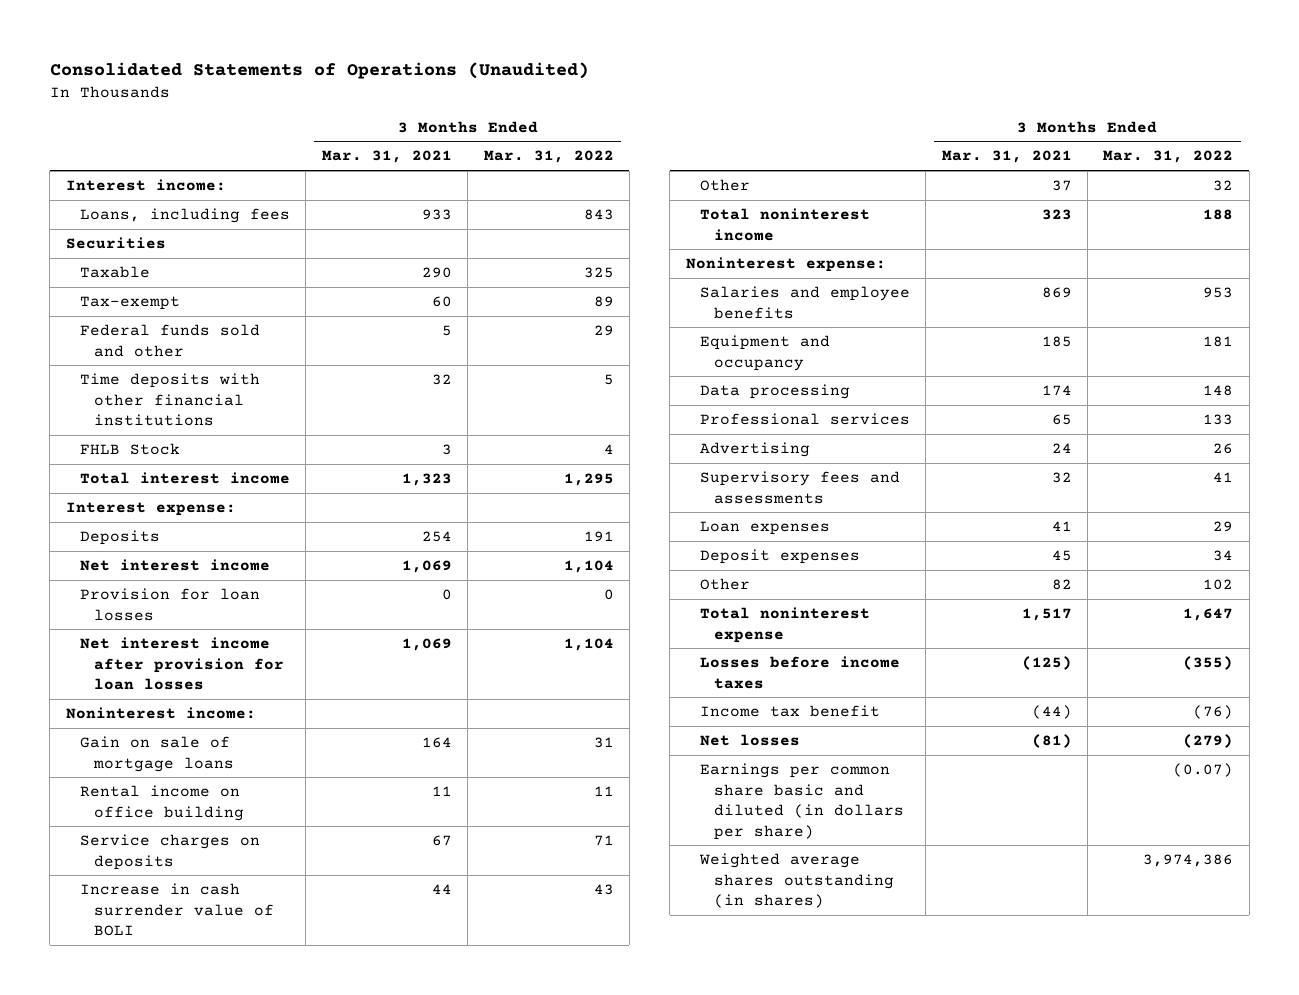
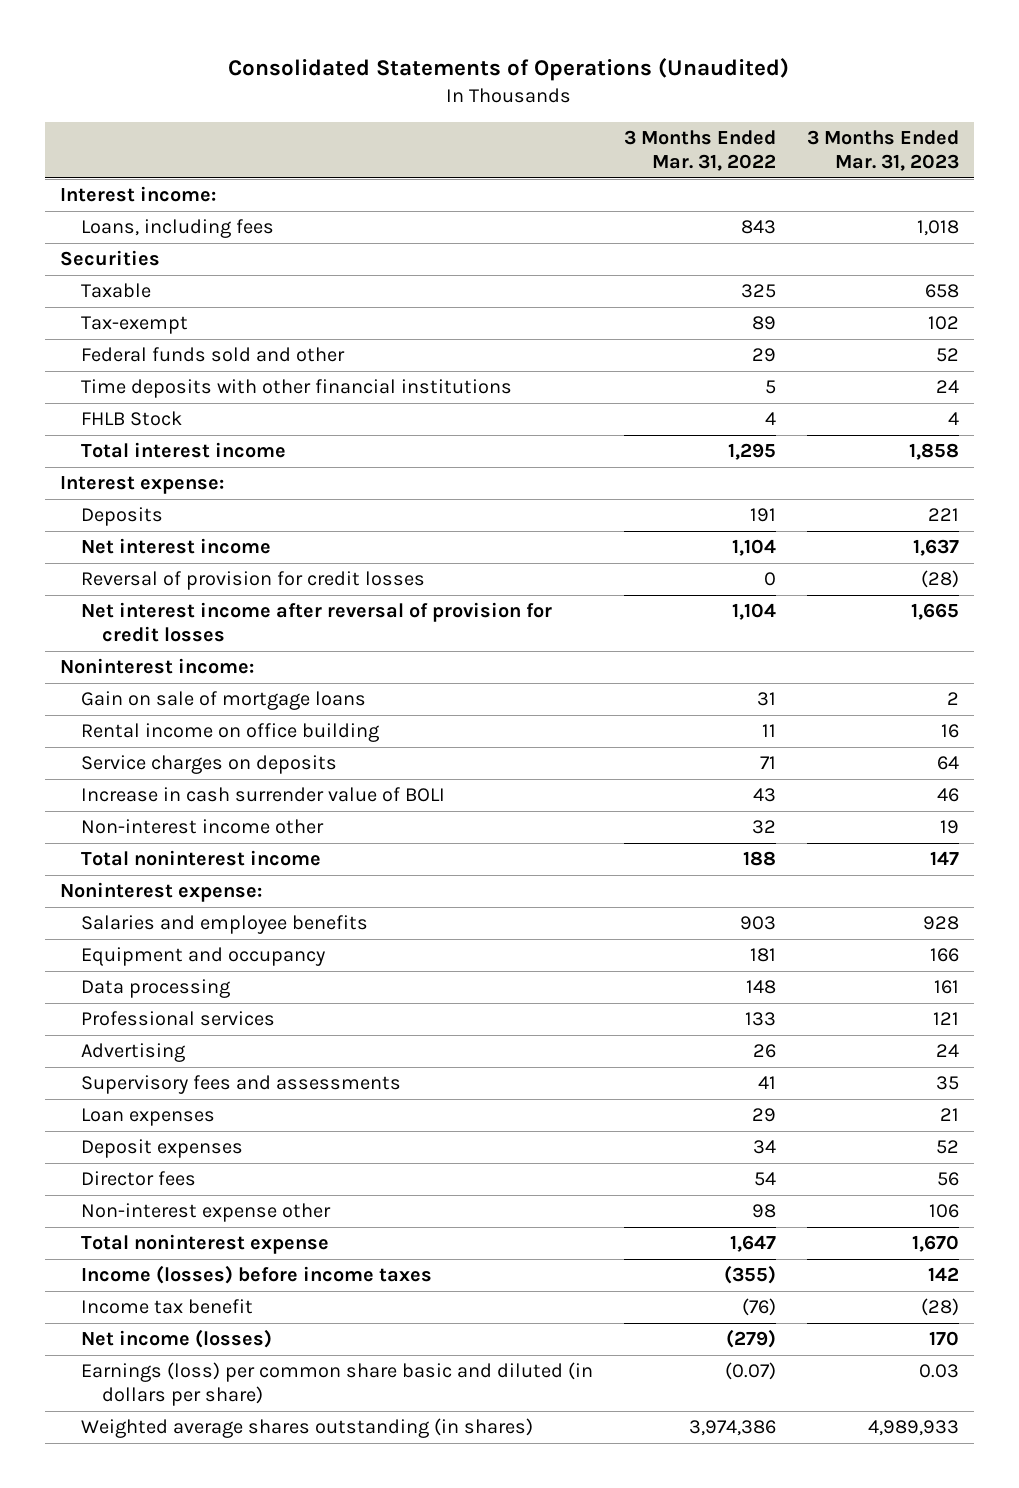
- | 3 Months Ended Mar. 31, 2021 | 3 Months Ended Mar. 31, 2022
+ | 3 Months Ended Mar. 31, 2022 | 3 Months Ended Mar. 31, 2023
- Provision for loan losses | 0 | 0
- Net interest income after provision for loan losses | 1,069 | 1,104
+ Reversal of provision for credit losses | 0 | (28)
+ Net interest income after reversal of provision for credit losses | 1,104 | 1,665
- Other | 37 | 32
+ Non-interest income other | 32 | 19
- Salaries and employee benefits | 869 | 953
+ Salaries and employee benefits | 903 | 928
- Other | 82 | 102
+ Director fees | 54 | 56
+ Non-interest expense other | 98 | 106
- Losses before income taxes | (125) | (355)
+ Income (losses) before income taxes | (355) | 142
- Net losses | (81) | (279)
- Earnings per common share basic and diluted (in dollars per share) | | (0.07)
+ Net income (losses) | (279) | 170
+ Earnings (loss) per common share basic and diluted (in dollars per share) | (0.07) | 0.03

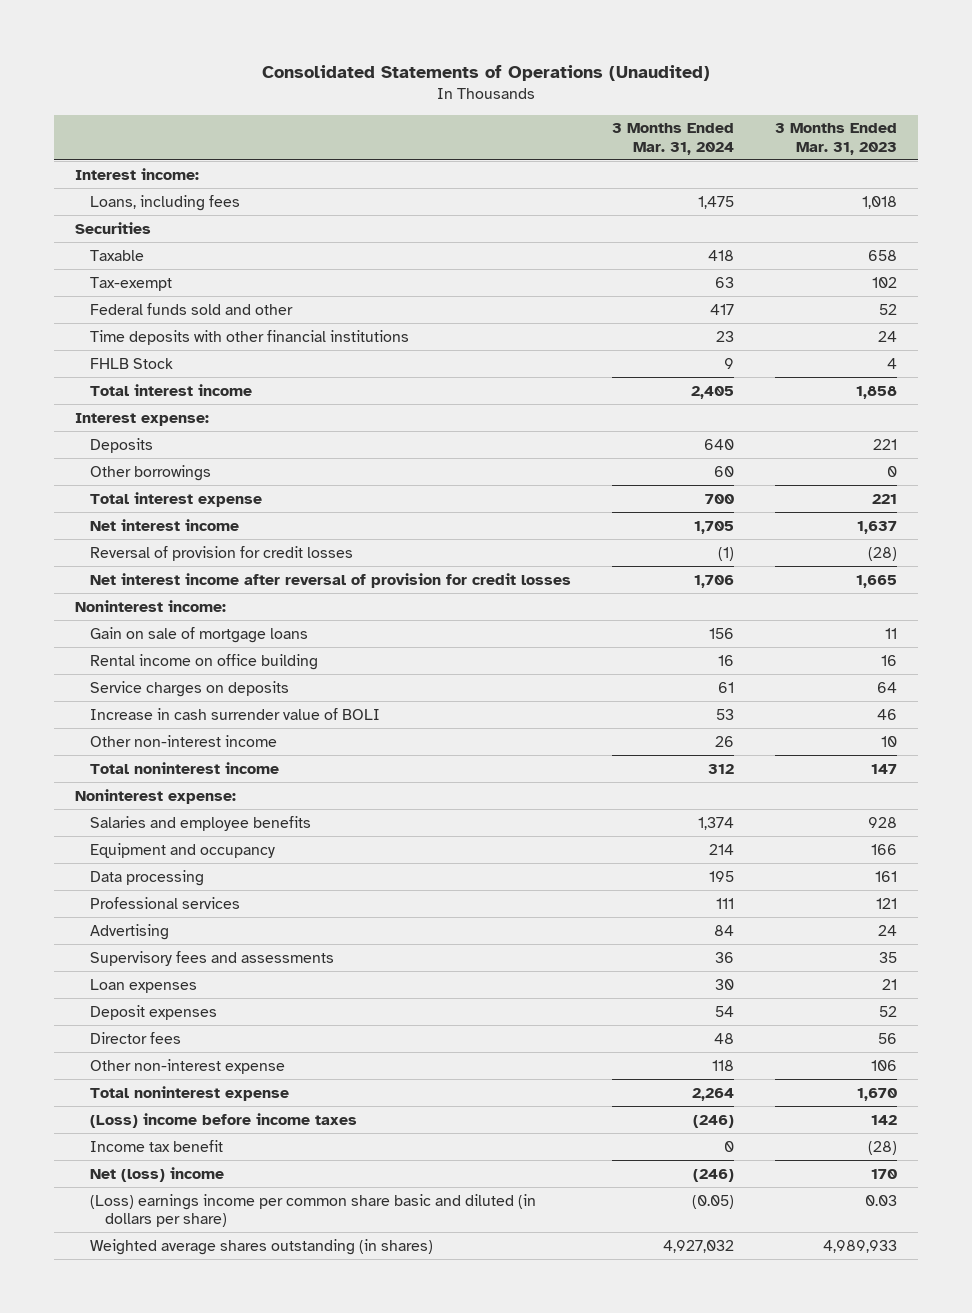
- | 3 Months Ended Mar. 31, 2022 | 3 Months Ended Mar. 31, 2023
+ | 3 Months Ended Mar. 31, 2024 | 3 Months Ended Mar. 31, 2023
+ Other borrowings | 60 | 0
+ Total interest expense | 700 | 221
- Gain on sale of mortgage loans | 31 | 2
+ Gain on sale of mortgage loans | 156 | 11
- Non-interest income other | 32 | 19
+ Other non-interest income | 26 | 10
- Non-interest expense other | 98 | 106
+ Other non-interest expense | 118 | 106
- Income (losses) before income taxes | (355) | 142
+ (Loss) income before income taxes | (246) | 142
- Net income (losses) | (279) | 170
- Earnings (loss) per common share basic and diluted (in dollars per share) | (0.07) | 0.03
+ Net (loss) income | (246) | 170
+ (Loss) earnings income per common share basic and diluted (in dollars per share) | (0.05) | 0.03

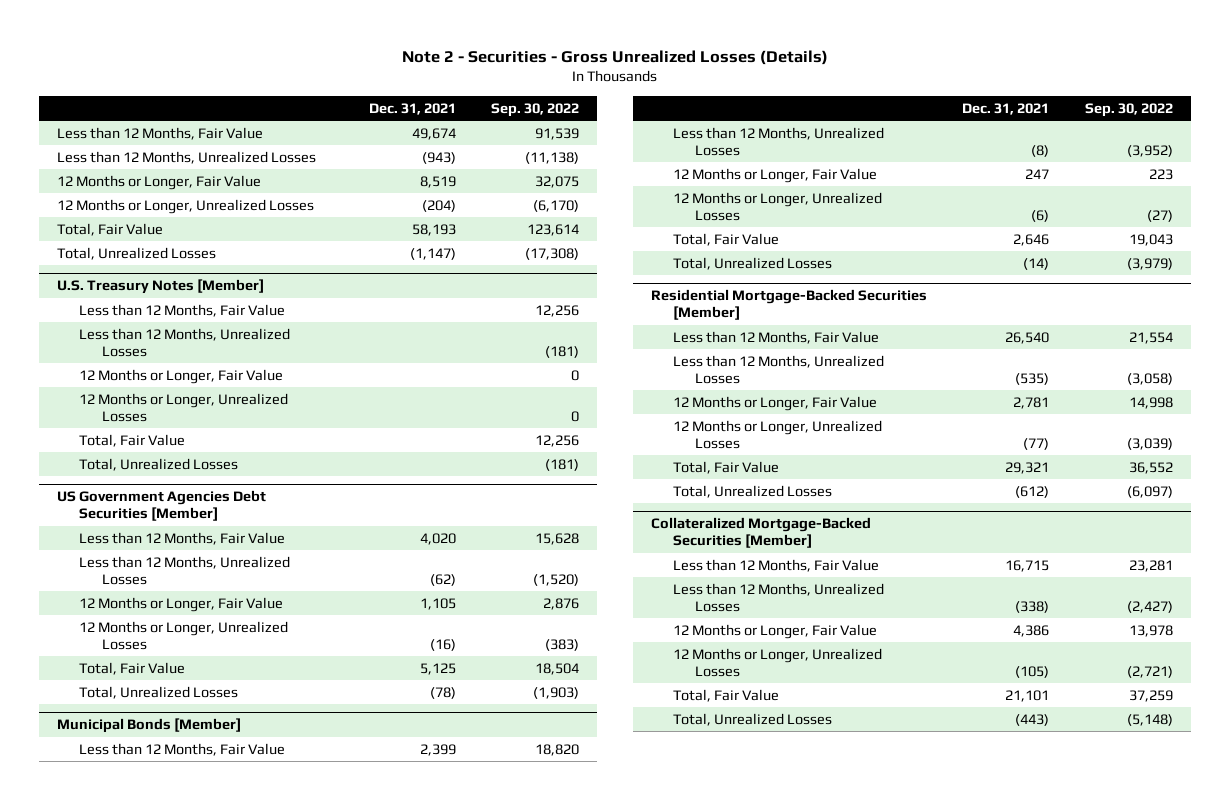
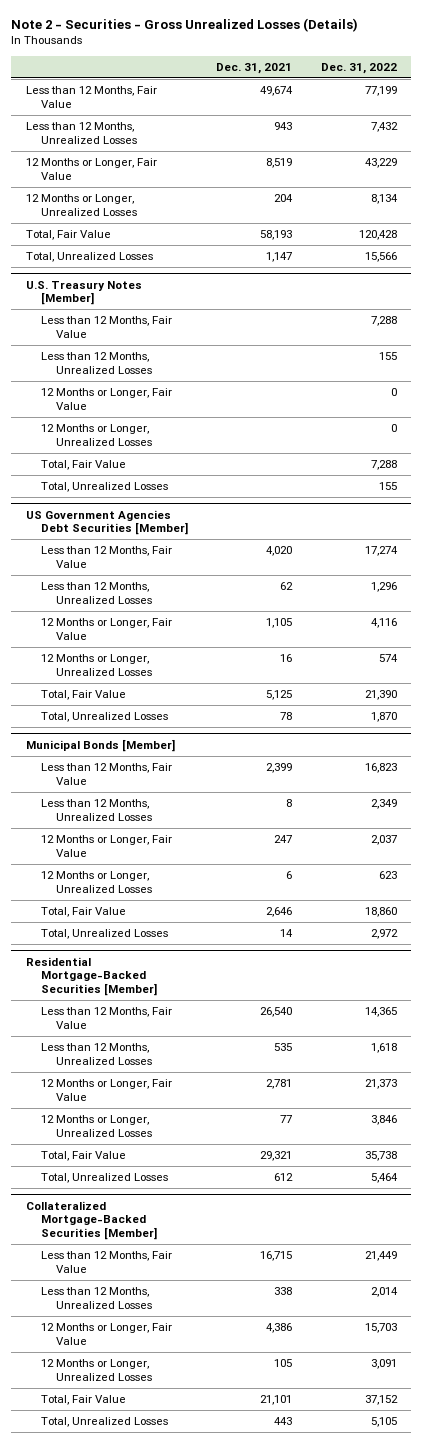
- | Dec. 31, 2021 | Sep. 30, 2022
+ | Dec. 31, 2021 | Dec. 31, 2022
- Less than 12 Months, Unrealized Losses | (943) | (11,138)
+ Less than 12 Months, Unrealized Losses | 943 | 7,432
- 12 Months or Longer, Unrealized Losses | (204) | (6,170)
+ 12 Months or Longer, Unrealized Losses | 204 | 8,134
- Total, Unrealized Losses | (1,147) | (17,308)
+ Total, Unrealized Losses | 1,147 | 15,566
@ US Government Agencies Debt Securities [Member]
- Less than 12 Months, Unrealized Losses | (62) | (1,520)
+ Less than 12 Months, Unrealized Losses | 62 | 1,296
- 12 Months or Longer, Unrealized Losses | (16) | (383)
+ 12 Months or Longer, Unrealized Losses | 16 | 574
- Total, Unrealized Losses | (78) | (1,903)
+ Total, Unrealized Losses | 78 | 1,870
@ Municipal Bonds [Member]
- Less than 12 Months, Unrealized Losses | (8) | (3,952)
+ Less than 12 Months, Unrealized Losses | 8 | 2,349
- 12 Months or Longer, Unrealized Losses | (6) | (27)
+ 12 Months or Longer, Unrealized Losses | 6 | 623
- Total, Unrealized Losses | (14) | (3,979)
+ Total, Unrealized Losses | 14 | 2,972
@ Residential Mortgage-Backed Securities [Member]
- Less than 12 Months, Unrealized Losses | (535) | (3,058)
+ Less than 12 Months, Unrealized Losses | 535 | 1,618
- 12 Months or Longer, Unrealized Losses | (77) | (3,039)
+ 12 Months or Longer, Unrealized Losses | 77 | 3,846
- Total, Unrealized Losses | (612) | (6,097)
+ Total, Unrealized Losses | 612 | 5,464
@ Collateralized Mortgage-Backed Securities [Member]
- Less than 12 Months, Unrealized Losses | (338) | (2,427)
+ Less than 12 Months, Unrealized Losses | 338 | 2,014
- 12 Months or Longer, Unrealized Losses | (105) | (2,721)
+ 12 Months or Longer, Unrealized Losses | 105 | 3,091
- Total, Unrealized Losses | (443) | (5,148)
+ Total, Unrealized Losses | 443 | 5,105

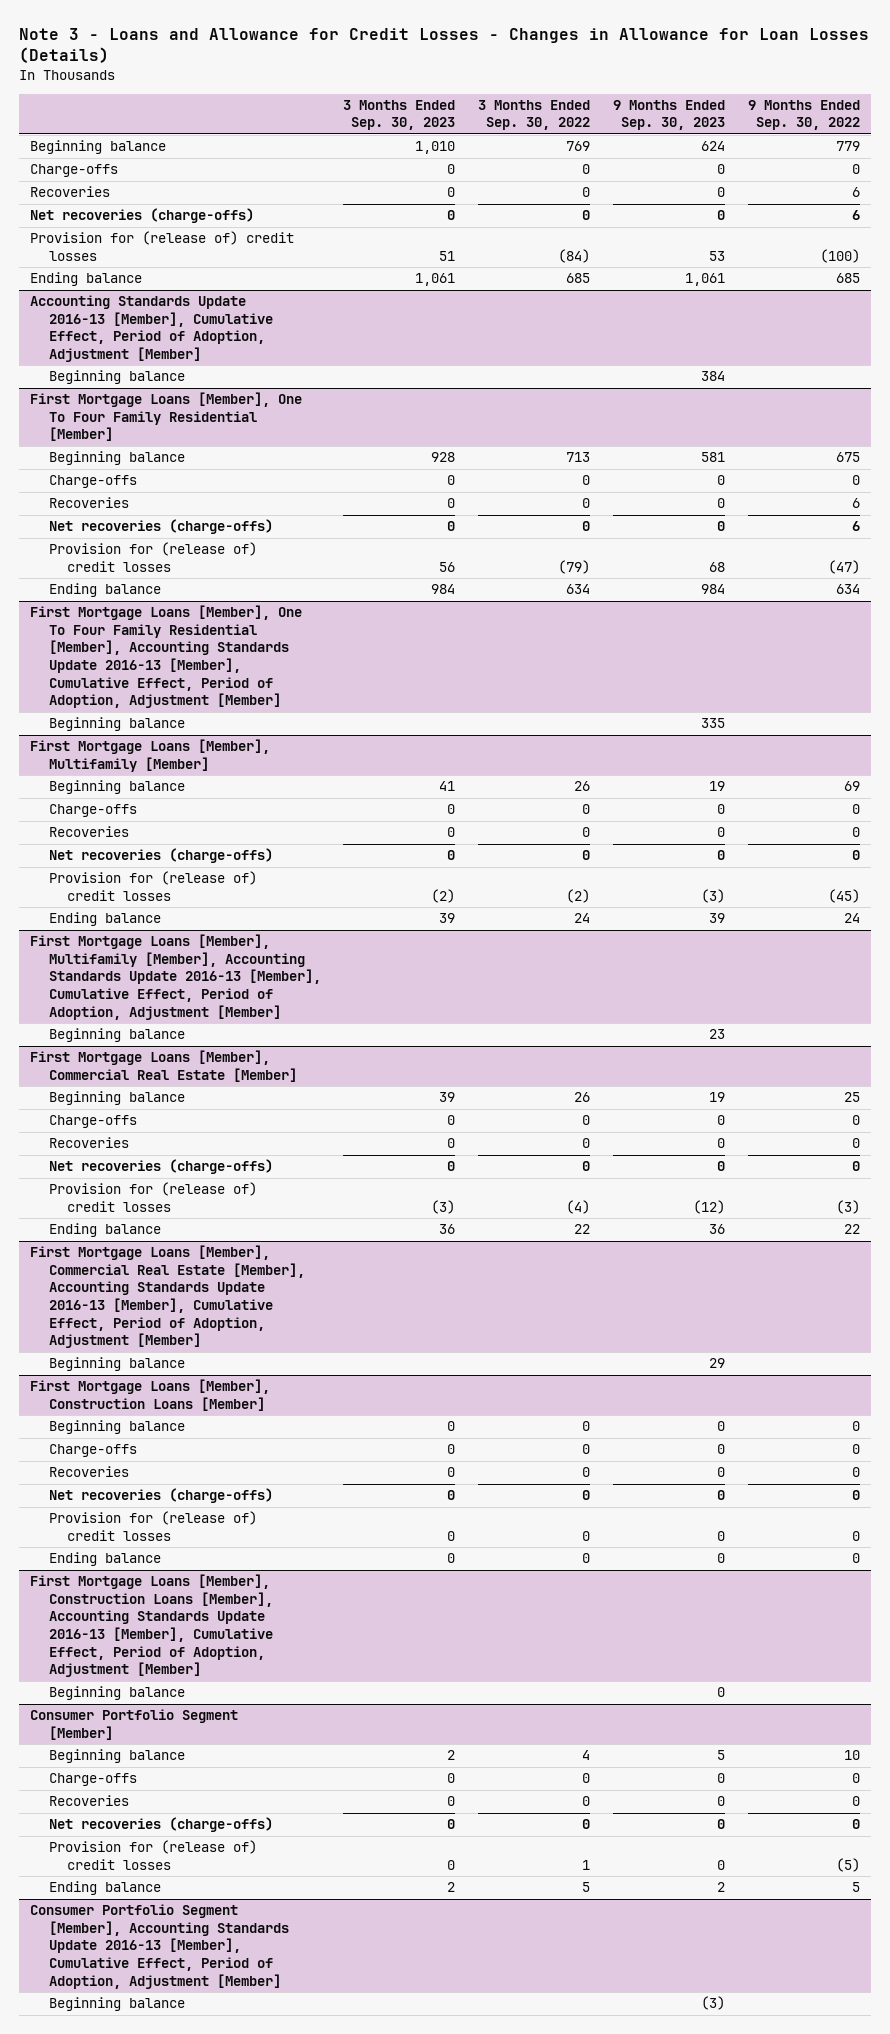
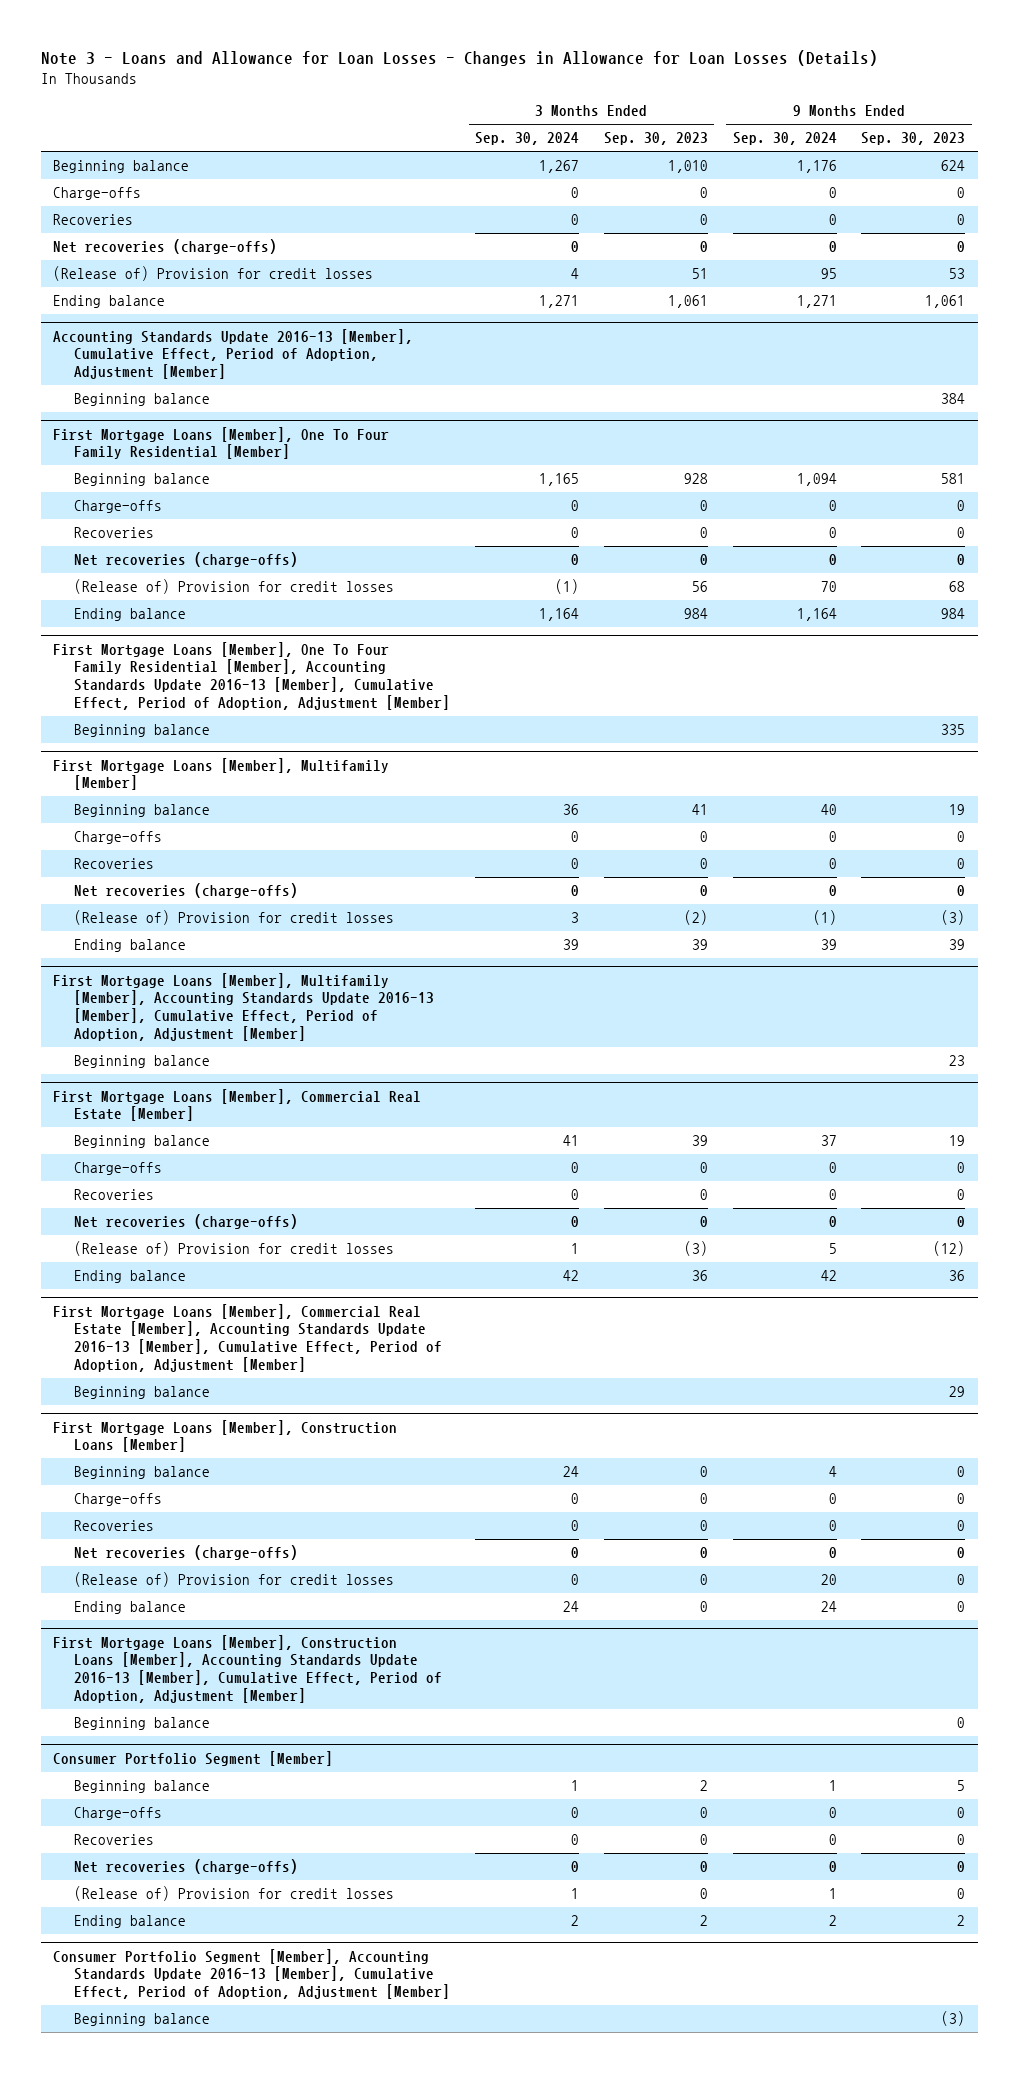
- Note 3 - Loans and Allowance for Credit Losses - Changes in Allowance for Loan Losses (Details)
+ Note 3 - Loans and Allowance for Loan Losses - Changes in Allowance for Loan Losses (Details)
- | 3 Months Ended Sep. 30, 2023 | 3 Months Ended Sep. 30, 2022 | 9 Months Ended Sep. 30, 2023 | 9 Months Ended Sep. 30, 2022
+ | 3 Months Ended Sep. 30, 2024 | 3 Months Ended Sep. 30, 2023 | 9 Months Ended Sep. 30, 2024 | 9 Months Ended Sep. 30, 2023
- Provision for (release of) credit losses | 51 | (84) | 53 | (100)
+ (Release of) Provision for credit losses | 4 | 51 | 95 | 53
@ First Mortgage Loans [Member], One To Four Family Residential [Member]
- Provision for (release of) credit losses | 56 | (79) | 68 | (47)
+ (Release of) Provision for credit losses | (1) | 56 | 70 | 68
@ First Mortgage Loans [Member], Multifamily [Member]
- Provision for (release of) credit losses | (2) | (2) | (3) | (45)
+ (Release of) Provision for credit losses | 3 | (2) | (1) | (3)
@ First Mortgage Loans [Member], Commercial Real Estate [Member]
- Provision for (release of) credit losses | (3) | (4) | (12) | (3)
+ (Release of) Provision for credit losses | 1 | (3) | 5 | (12)
@ First Mortgage Loans [Member], Construction Loans [Member]
- Provision for (release of) credit losses | 0 | 0 | 0 | 0
+ (Release of) Provision for credit losses | 0 | 0 | 20 | 0
@ Consumer Portfolio Segment [Member]
- Provision for (release of) credit losses | 0 | 1 | 0 | (5)
+ (Release of) Provision for credit losses | 1 | 0 | 1 | 0

